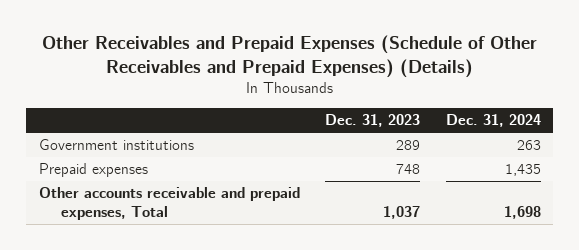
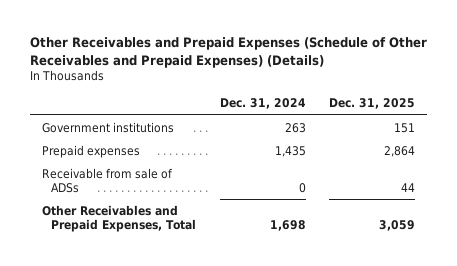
- | Dec. 31, 2023 | Dec. 31, 2024
+ | Dec. 31, 2024 | Dec. 31, 2025
- Other accounts receivable and prepaid expenses, Total | 1,037 | 1,698
+ Receivable from sale of ADSs | 0 | 44
+ Other Receivables and Prepaid Expenses, Total | 1,698 | 3,059

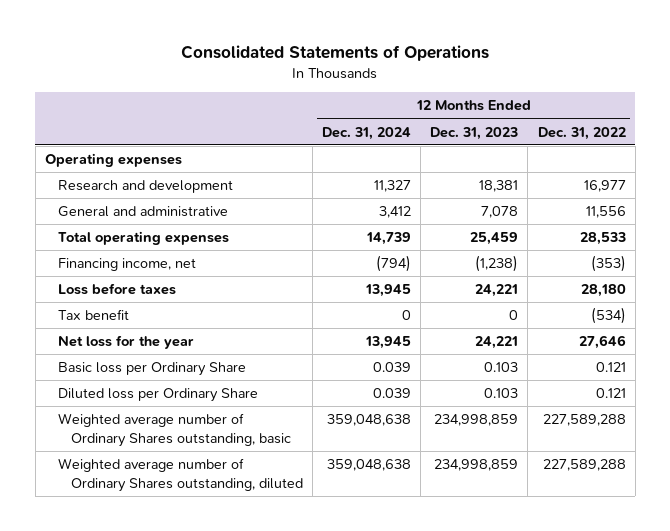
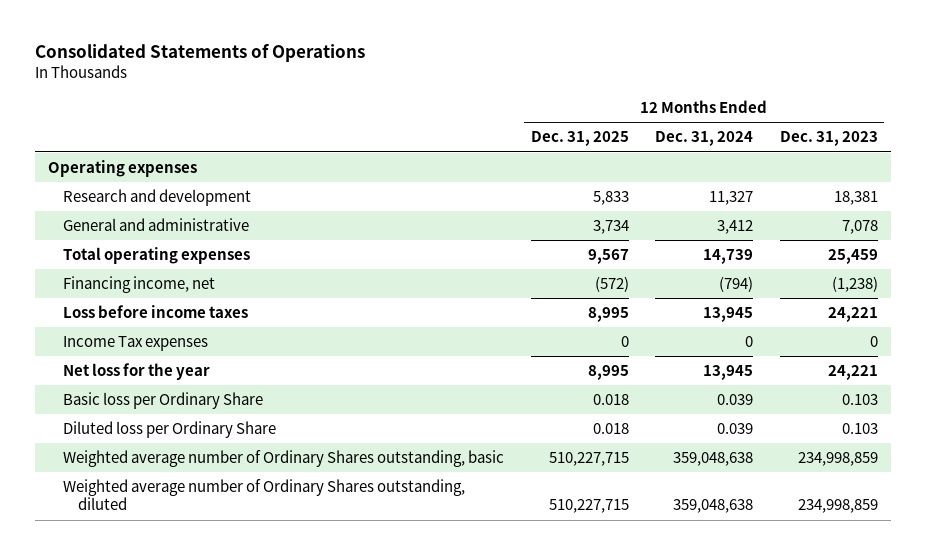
- | 12 Months Ended Dec. 31, 2024 | 12 Months Ended Dec. 31, 2023 | 12 Months Ended Dec. 31, 2022
+ | 12 Months Ended Dec. 31, 2025 | 12 Months Ended Dec. 31, 2024 | 12 Months Ended Dec. 31, 2023
- Loss before taxes | 13,945 | 24,221 | 28,180
- Tax benefit | 0 | 0 | (534)
+ Loss before income taxes | 8,995 | 13,945 | 24,221
+ Income Tax expenses | 0 | 0 | 0

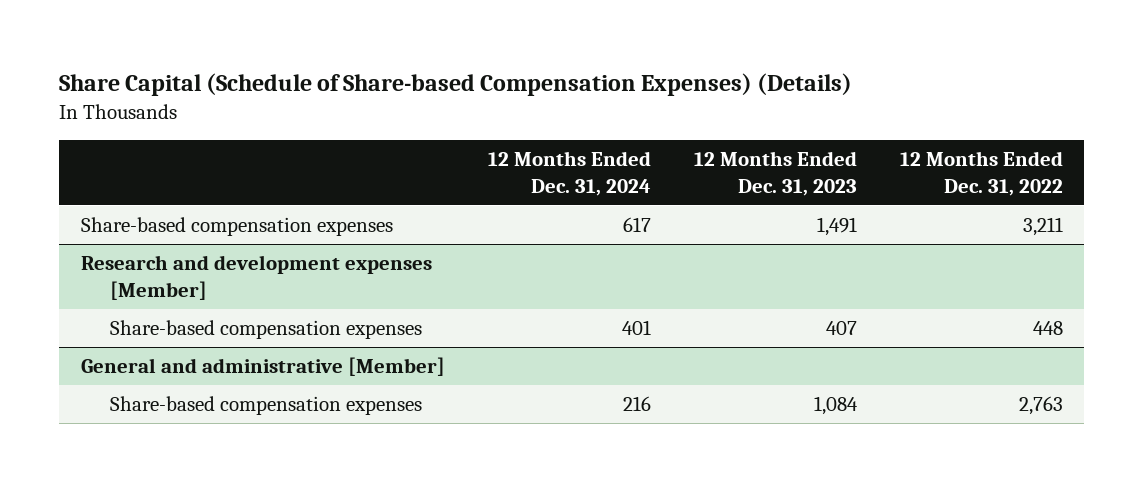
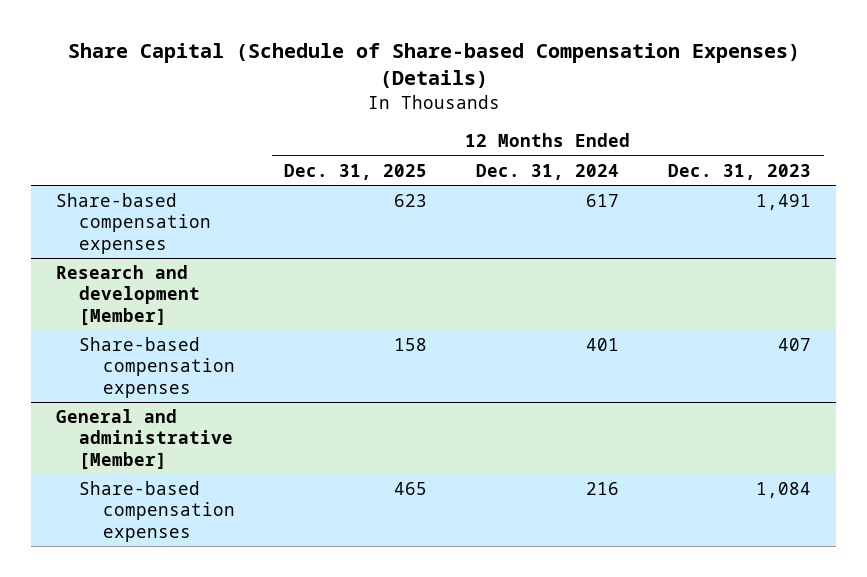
- | 12 Months Ended Dec. 31, 2024 | 12 Months Ended Dec. 31, 2023 | 12 Months Ended Dec. 31, 2022
+ | 12 Months Ended Dec. 31, 2025 | 12 Months Ended Dec. 31, 2024 | 12 Months Ended Dec. 31, 2023
- Research and development expenses [Member]
+ Research and development [Member]

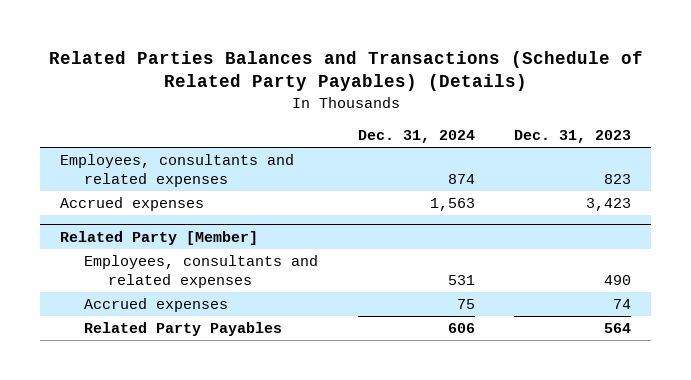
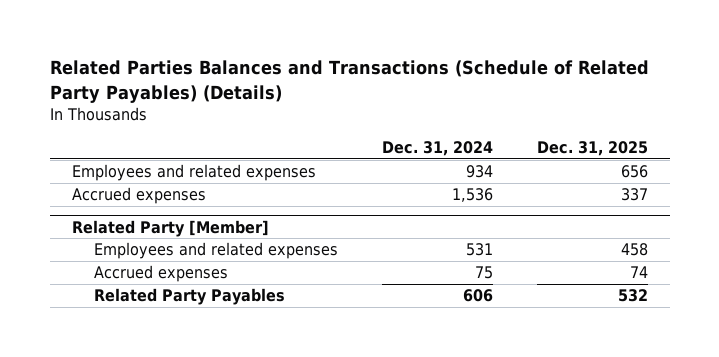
- | Dec. 31, 2024 | Dec. 31, 2023
+ | Dec. 31, 2024 | Dec. 31, 2025
- Employees, consultants and related expenses | 874 | 823
- Accrued expenses | 1,563 | 3,423
+ Employees and related expenses | 934 | 656
+ Accrued expenses | 1,536 | 337
@ Related Party [Member]
- Employees, consultants and related expenses | 531 | 490
+ Employees and related expenses | 531 | 458

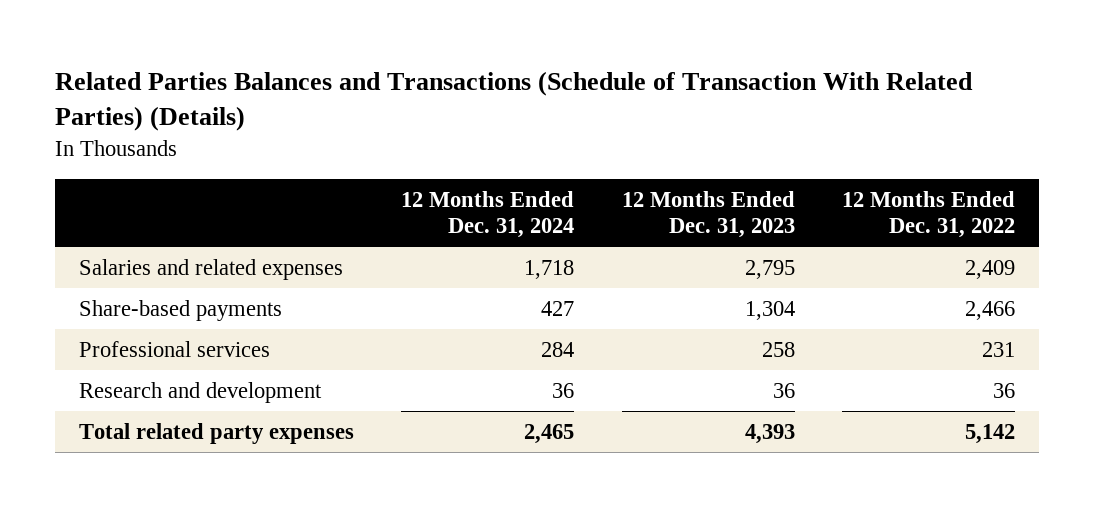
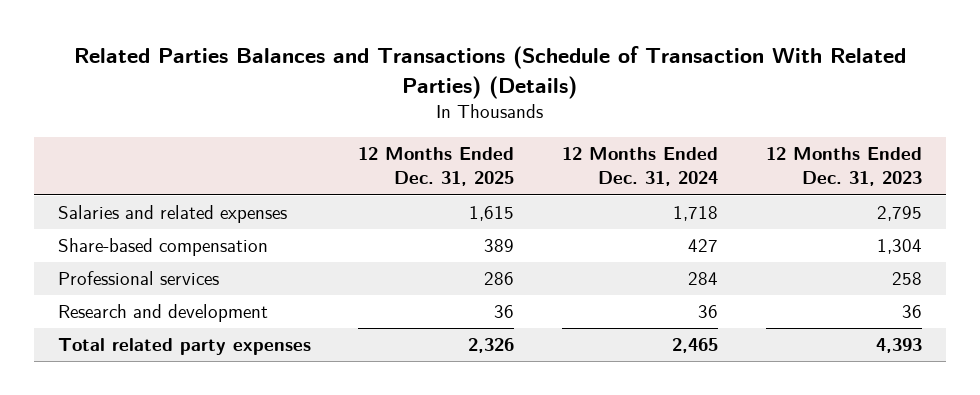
- | 12 Months Ended Dec. 31, 2024 | 12 Months Ended Dec. 31, 2023 | 12 Months Ended Dec. 31, 2022
+ | 12 Months Ended Dec. 31, 2025 | 12 Months Ended Dec. 31, 2024 | 12 Months Ended Dec. 31, 2023
- Share-based payments | 427 | 1,304 | 2,466
+ Share-based compensation | 389 | 427 | 1,304

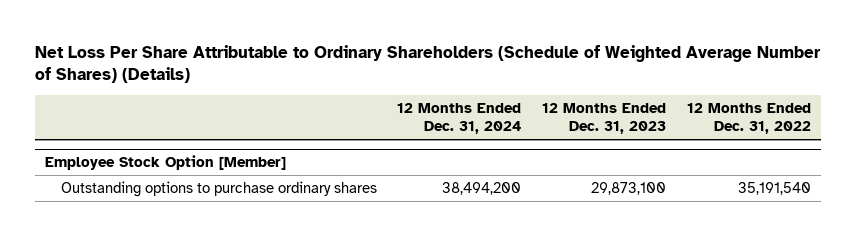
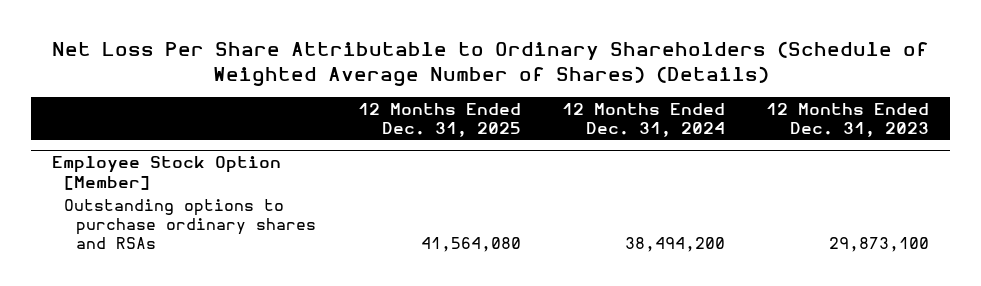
- | 12 Months Ended Dec. 31, 2024 | 12 Months Ended Dec. 31, 2023 | 12 Months Ended Dec. 31, 2022
+ | 12 Months Ended Dec. 31, 2025 | 12 Months Ended Dec. 31, 2024 | 12 Months Ended Dec. 31, 2023
@ Employee Stock Option [Member]
- Outstanding options to purchase ordinary shares | 38,494,200 | 29,873,100 | 35,191,540
+ Outstanding options to purchase ordinary shares and RSAs | 41,564,080 | 38,494,200 | 29,873,100

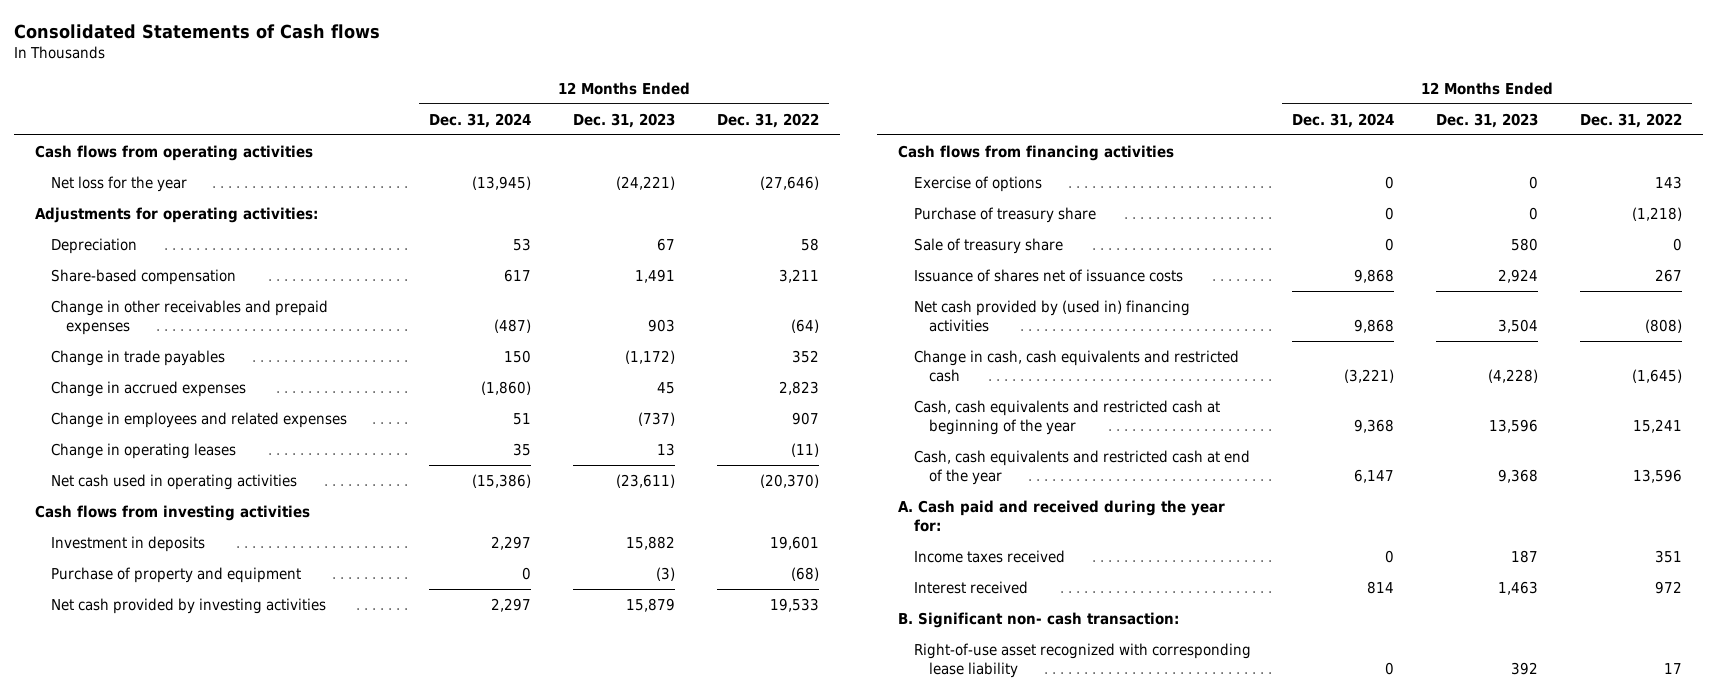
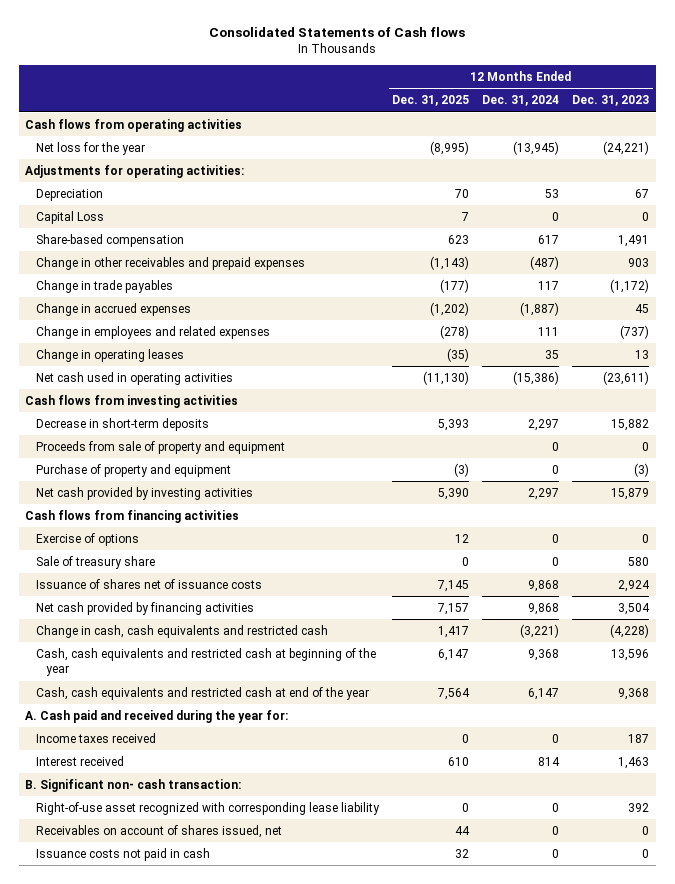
- | 12 Months Ended Dec. 31, 2024 | 12 Months Ended Dec. 31, 2023 | 12 Months Ended Dec. 31, 2022
+ | 12 Months Ended Dec. 31, 2025 | 12 Months Ended Dec. 31, 2024 | 12 Months Ended Dec. 31, 2023
+ Capital Loss | 7 | 0 | 0
- Change in trade payables | 150 | (1,172) | 352
- Change in accrued expenses | (1,860) | 45 | 2,823
- Change in employees and related expenses | 51 | (737) | 907
+ Change in trade payables | (177) | 117 | (1,172)
+ Change in accrued expenses | (1,202) | (1,887) | 45
+ Change in employees and related expenses | (278) | 111 | (737)
- Investment in deposits | 2,297 | 15,882 | 19,601
+ Decrease in short-term deposits | 5,393 | 2,297 | 15,882
+ Proceeds from sale of property and equipment | | 0 | 0
- Purchase of treasury share | 0 | 0 | (1,218)
- Net cash provided by (used in) financing activities | 9,868 | 3,504 | (808)
+ Net cash provided by financing activities | 7,157 | 9,868 | 3,504
+ Receivables on account of shares issued, net | 44 | 0 | 0
+ Issuance costs not paid in cash | 32 | 0 | 0

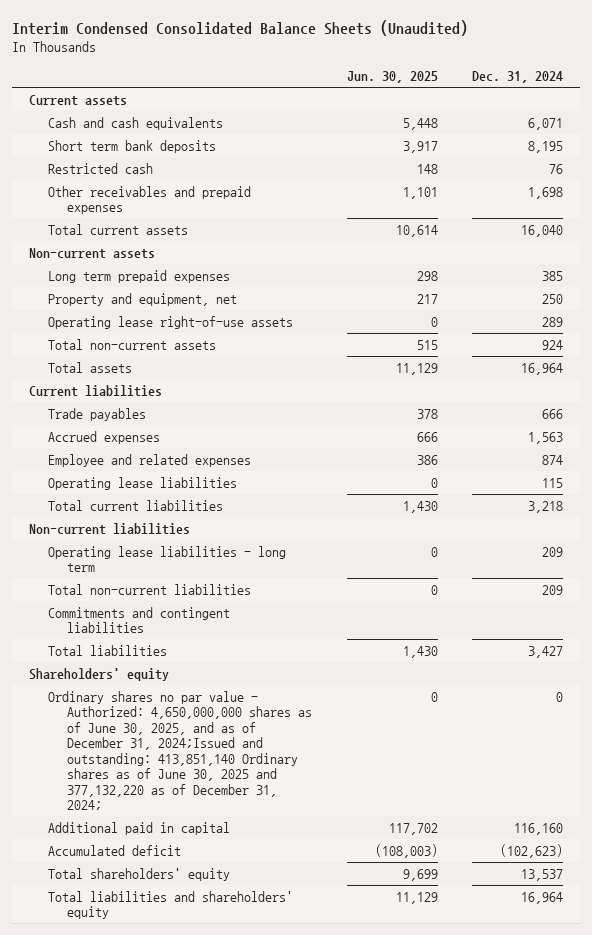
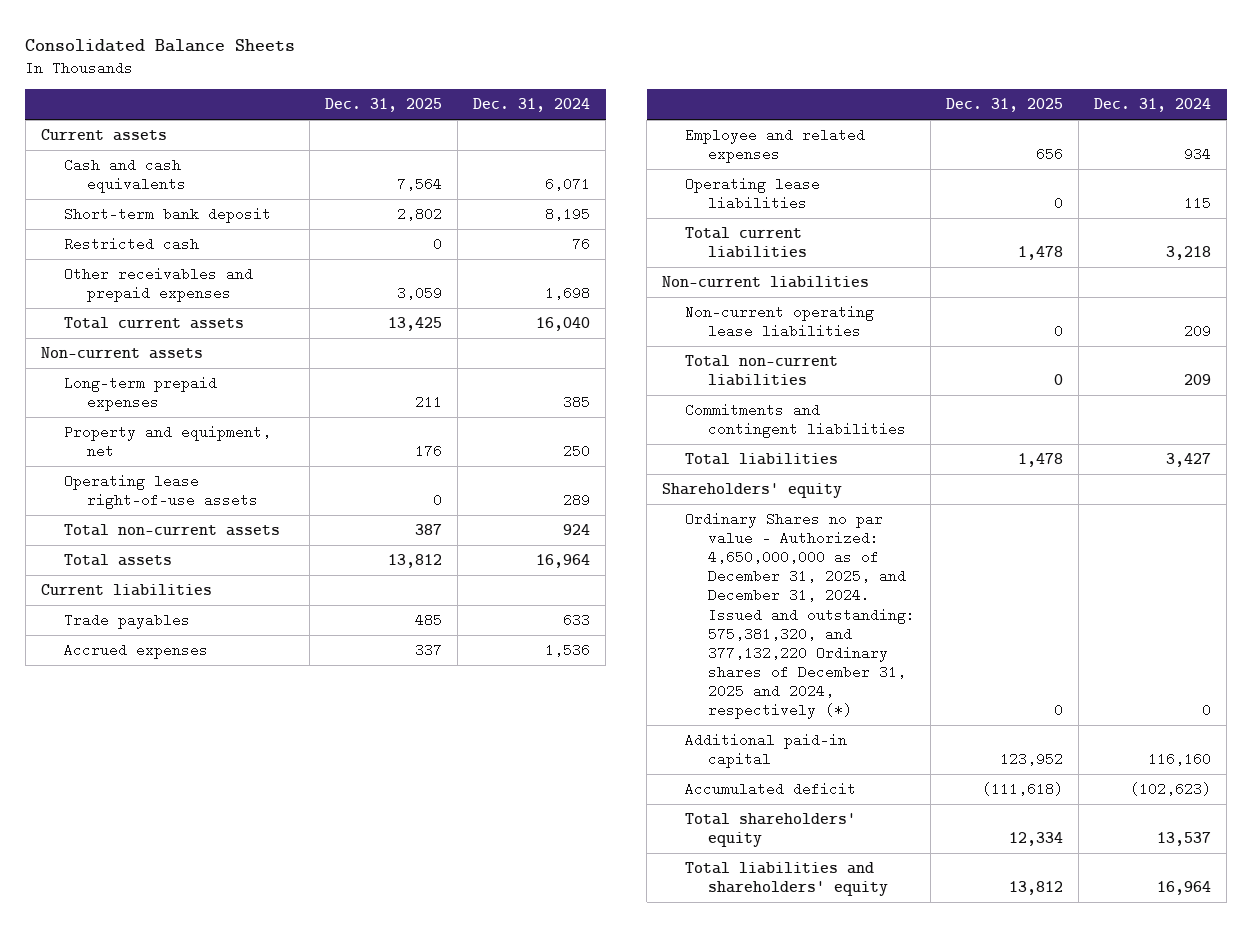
- Interim Condensed Consolidated Balance Sheets (Unaudited)
+ Consolidated Balance Sheets
- | Jun. 30, 2025 | Dec. 31, 2024
+ | Dec. 31, 2025 | Dec. 31, 2024
- Short term bank deposits | 3,917 | 8,195
+ Short-term bank deposit | 2,802 | 8,195
- Long term prepaid expenses | 298 | 385
+ Long-term prepaid expenses | 211 | 385
- Trade payables | 378 | 666
- Accrued expenses | 666 | 1,563
- Employee and related expenses | 386 | 874
+ Trade payables | 485 | 633
+ Accrued expenses | 337 | 1,536
+ Employee and related expenses | 656 | 934
- Operating lease liabilities - long term | 0 | 209
+ Non-current operating lease liabilities | 0 | 209
- Ordinary shares no par value - Authorized: 4,650,000,000 shares as of June 30, 2025, and as of December 31, 2024;Issued and outstanding: 413,851,140 Ordinary shares as of June 30, 2025 and 377,132,220 as of December 31, 2024; | 0 | 0
- Additional paid in capital | 117,702 | 116,160
+ Ordinary Shares no par value - Authorized: 4,650,000,000 as of December 31, 2025, and December 31, 2024. Issued and outstanding: 575,381,320, and 377,132,220 Ordinary shares of December 31, 2025 and 2024, respectively (*) | 0 | 0
+ Additional paid-in capital | 123,952 | 116,160

